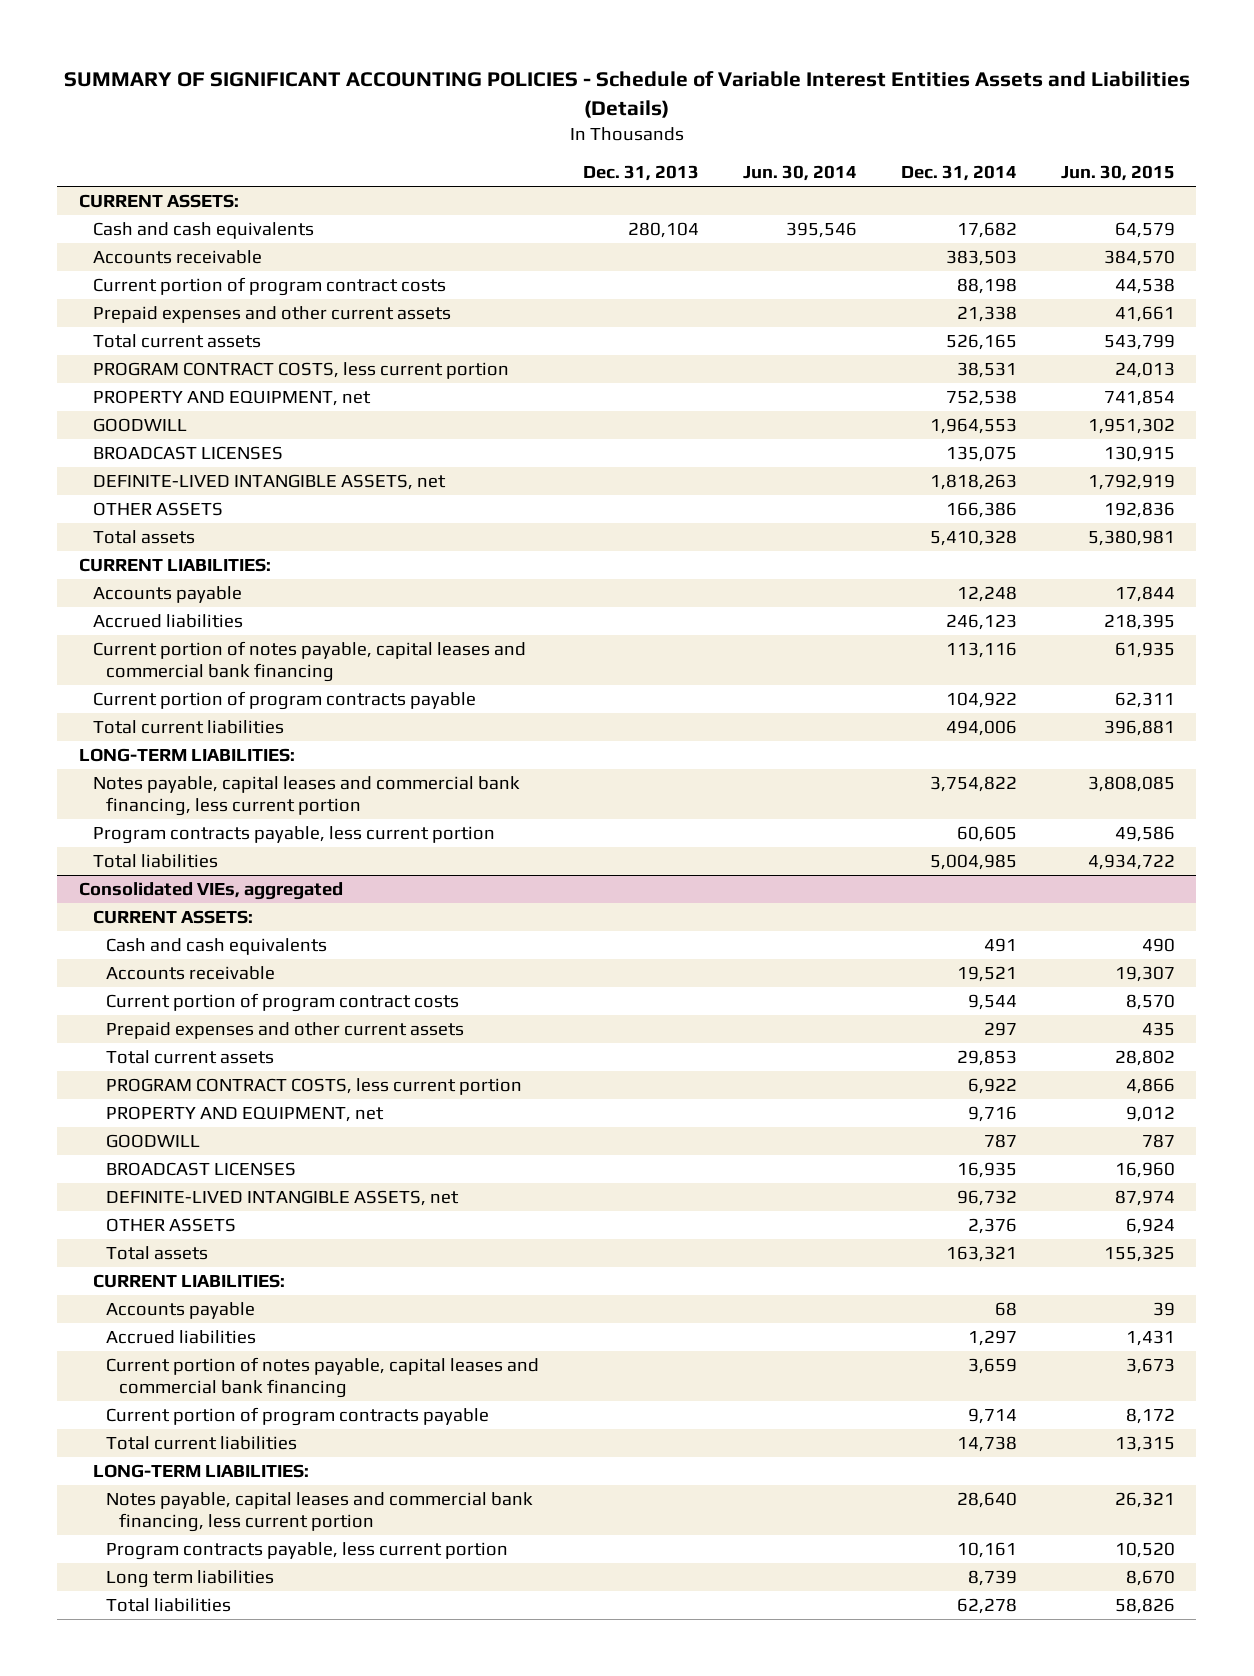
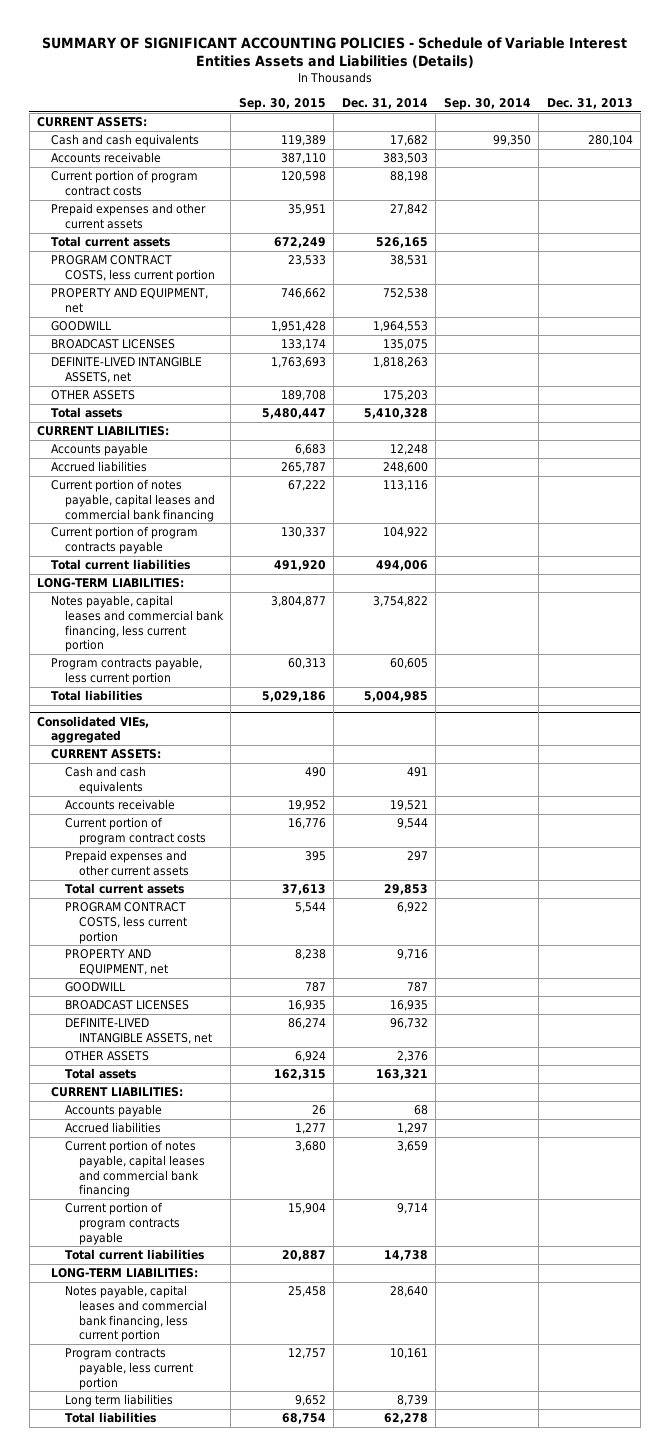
- | Dec. 31, 2013 | Jun. 30, 2014 | Dec. 31, 2014 | Jun. 30, 2015
+ | Sep. 30, 2015 | Dec. 31, 2014 | Sep. 30, 2014 | Dec. 31, 2013
- Prepaid expenses and other current assets | | | 21,338 | 41,661
+ Prepaid expenses and other current assets | 35,951 | 27,842 | |
- OTHER ASSETS | | | 166,386 | 192,836
+ OTHER ASSETS | 189,708 | 175,203 | |
- Accrued liabilities | | | 246,123 | 218,395
+ Accrued liabilities | 265,787 | 248,600 | |

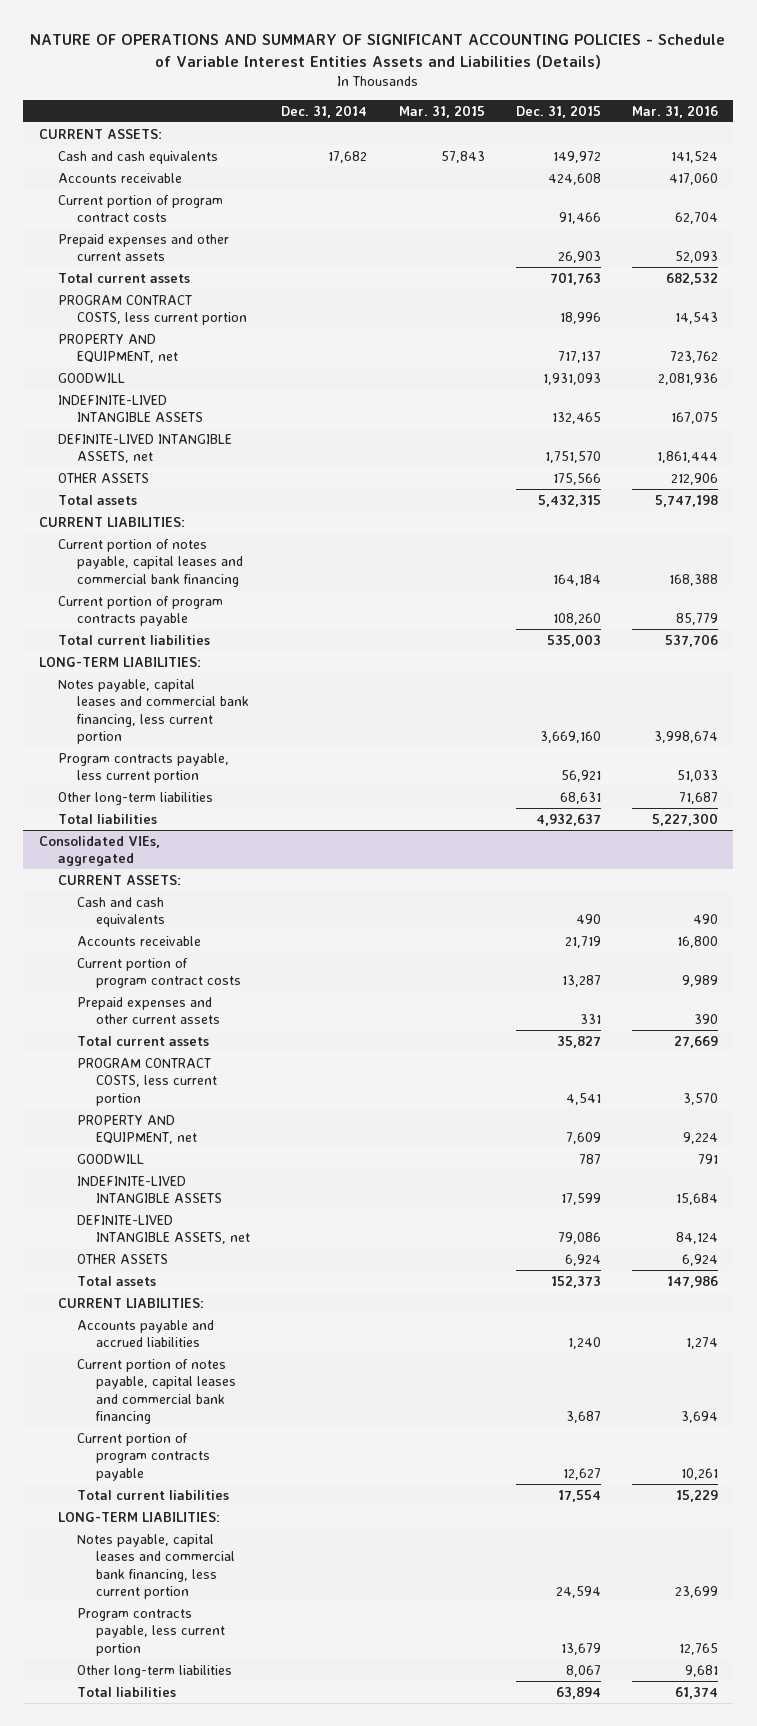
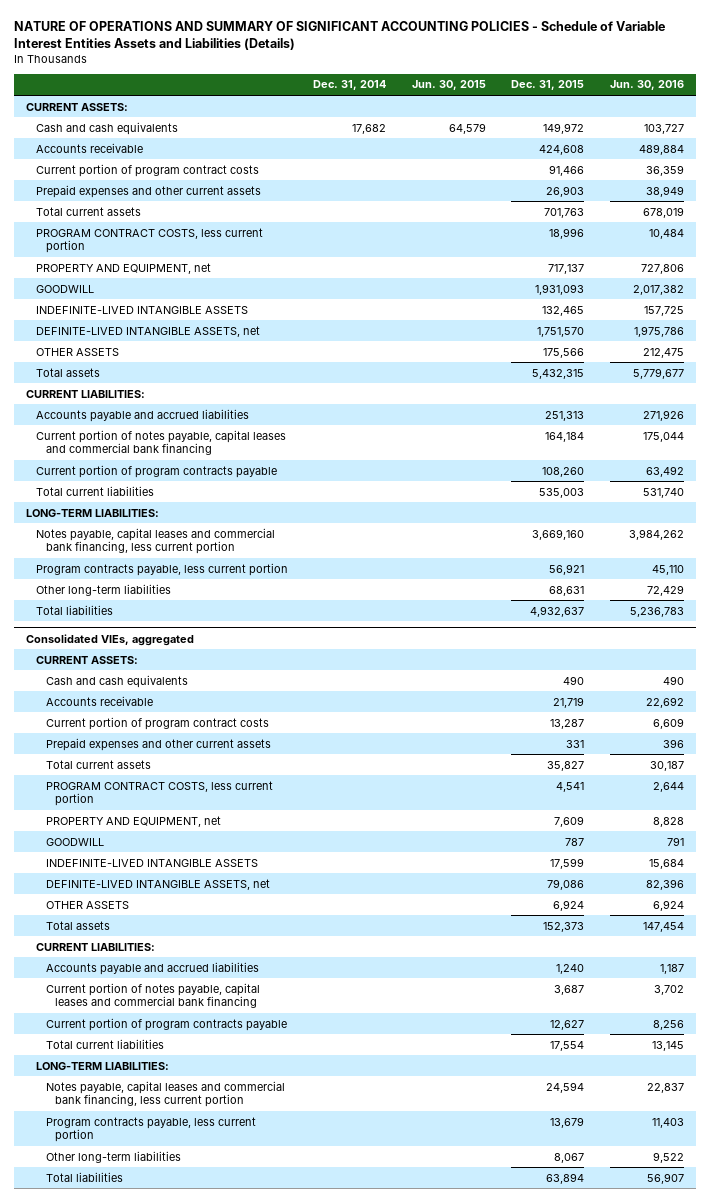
- | Dec. 31, 2014 | Mar. 31, 2015 | Dec. 31, 2015 | Mar. 31, 2016
+ | Dec. 31, 2014 | Jun. 30, 2015 | Dec. 31, 2015 | Jun. 30, 2016
+ Accounts payable and accrued liabilities | | | 251,313 | 271,926

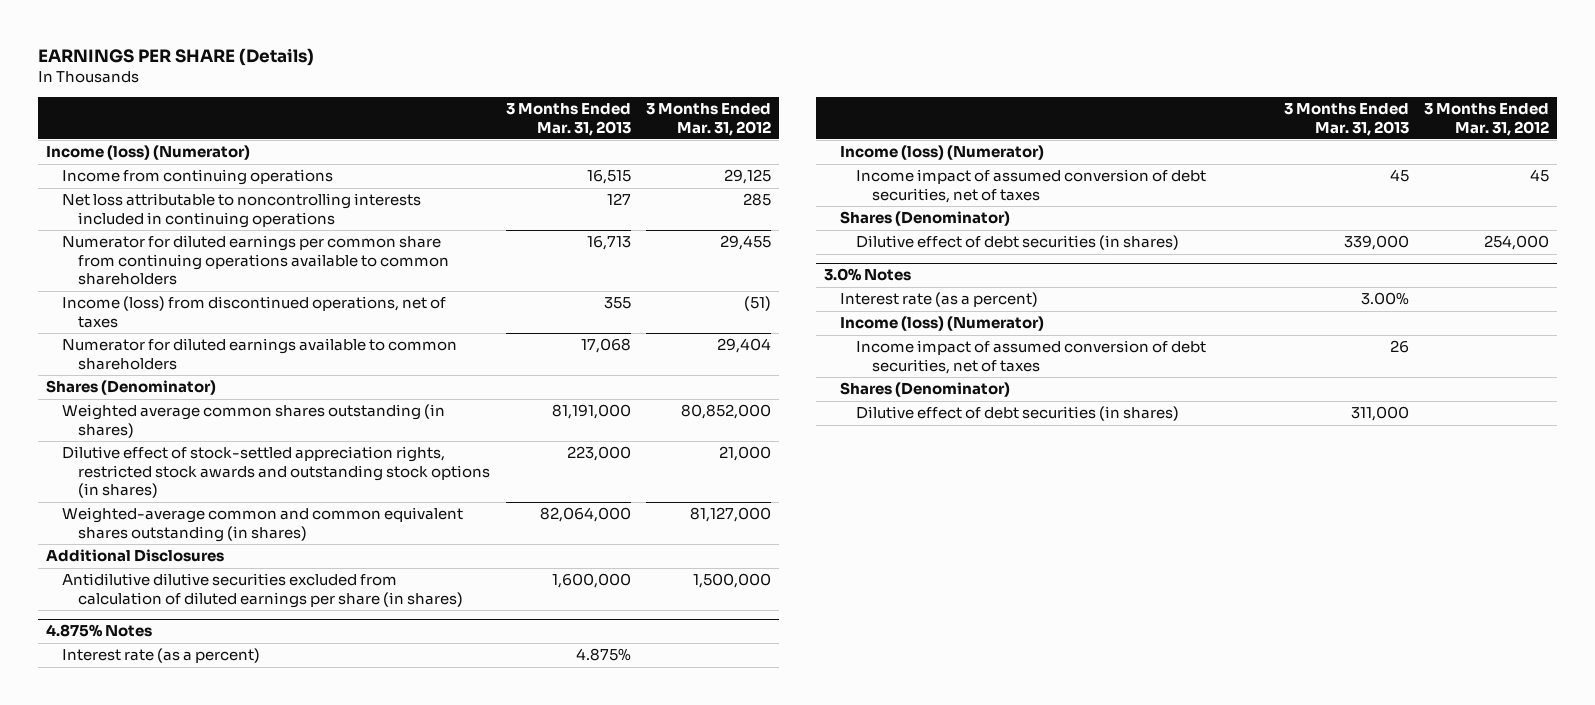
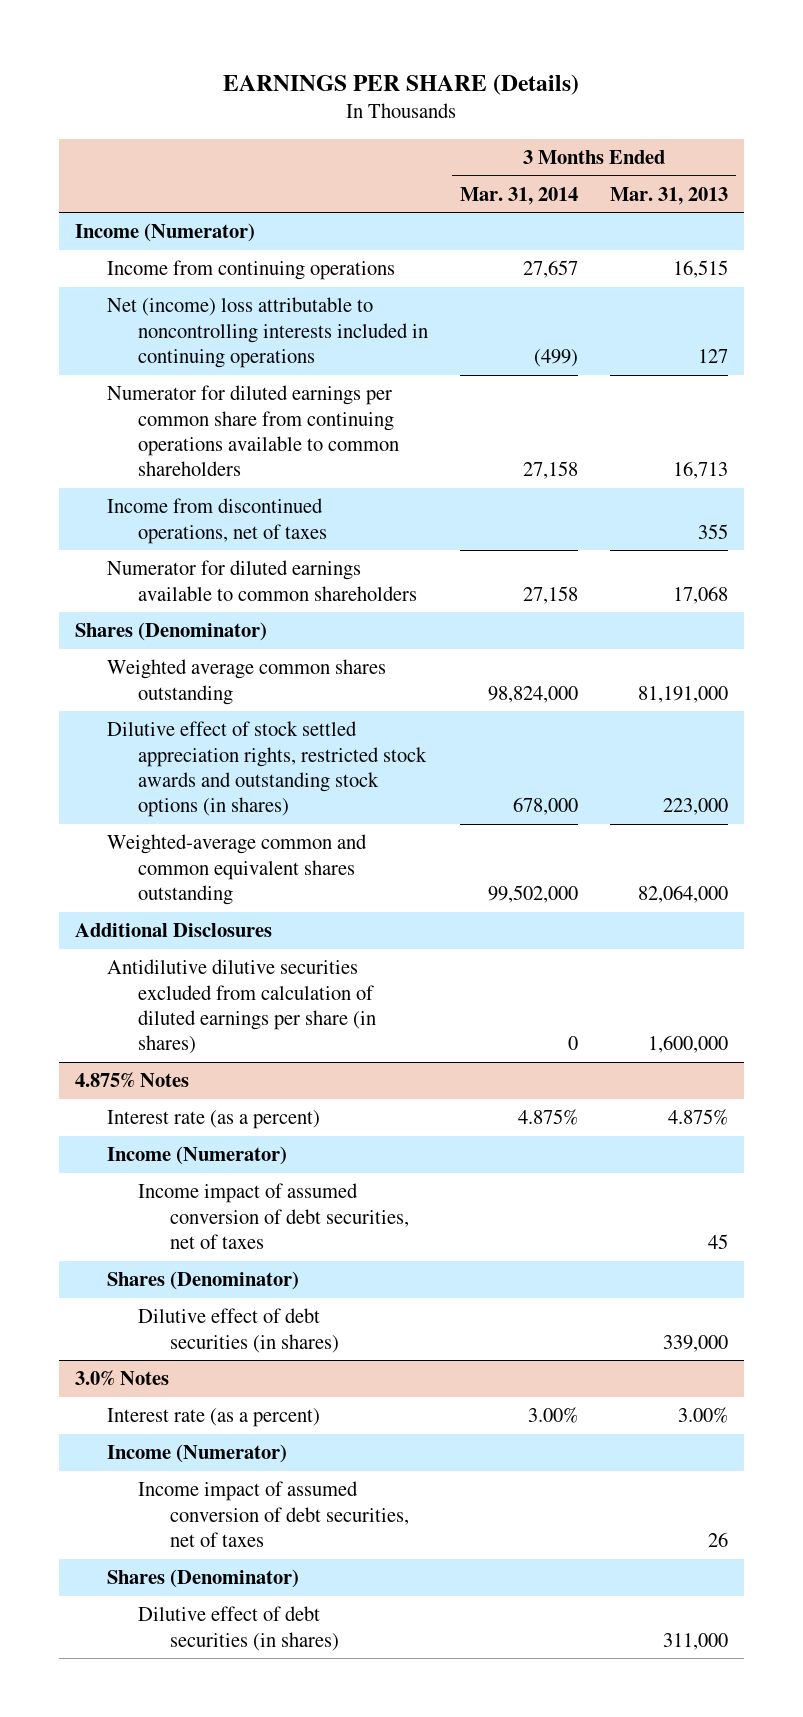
- | 3 Months Ended Mar. 31, 2013 | 3 Months Ended Mar. 31, 2012
+ | 3 Months Ended Mar. 31, 2014 | 3 Months Ended Mar. 31, 2013
- Income (loss) (Numerator)
+ Income (Numerator)
- Net loss attributable to noncontrolling interests included in continuing operations | 127 | 285
+ Net (income) loss attributable to noncontrolling interests included in continuing operations | (499) | 127
- Income (loss) from discontinued operations, net of taxes | 355 | (51)
+ Income from discontinued operations, net of taxes | | 355
- Weighted average common shares outstanding (in shares) | 81,191,000 | 80,852,000
- Dilutive effect of stock-settled appreciation rights, restricted stock awards and outstanding stock options (in shares) | 223,000 | 21,000
- Weighted-average common and common equivalent shares outstanding (in shares) | 82,064,000 | 81,127,000
+ Weighted average common shares outstanding | 98,824,000 | 81,191,000
+ Dilutive effect of stock settled appreciation rights, restricted stock awards and outstanding stock options (in shares) | 678,000 | 223,000
+ Weighted-average common and common equivalent shares outstanding | 99,502,000 | 82,064,000
@ 4.875% Notes
- Income (loss) (Numerator)
+ Income (Numerator)
@ 3.0% Notes
- Income (loss) (Numerator)
+ Income (Numerator)

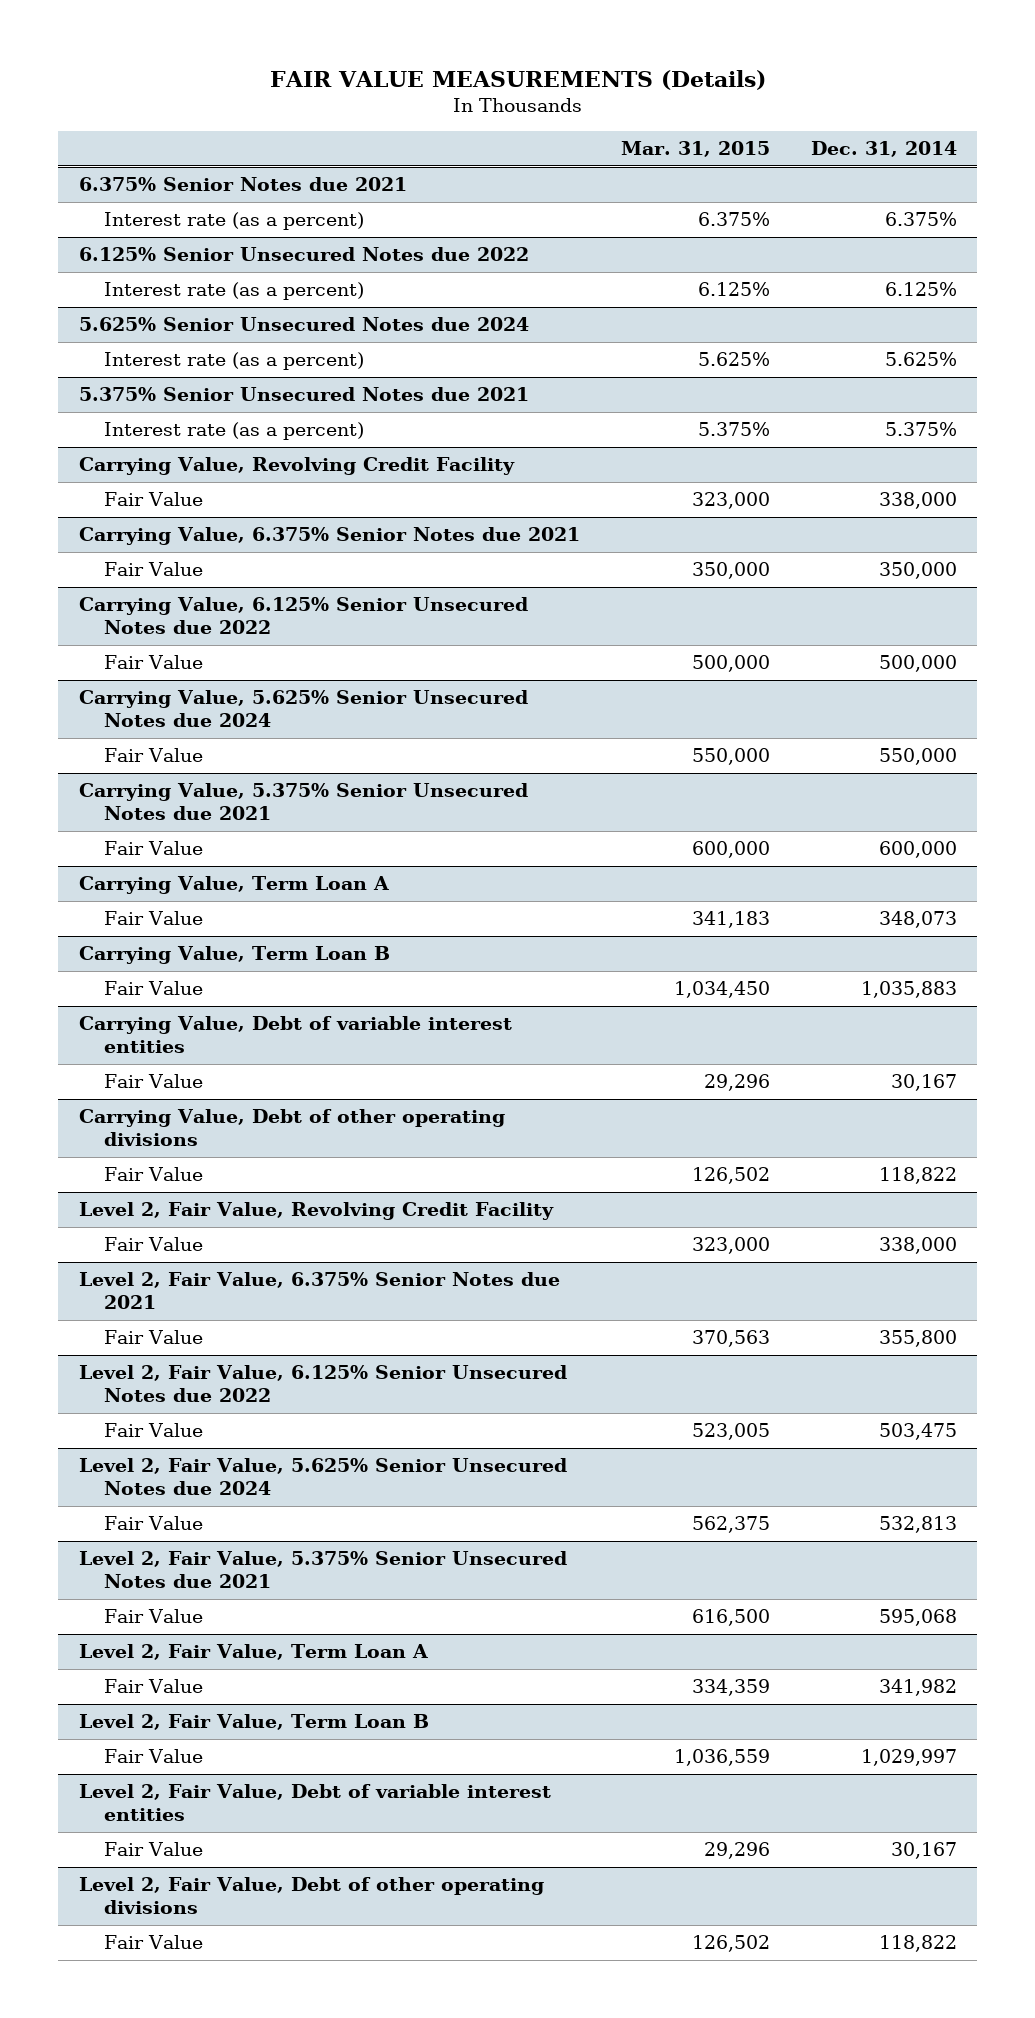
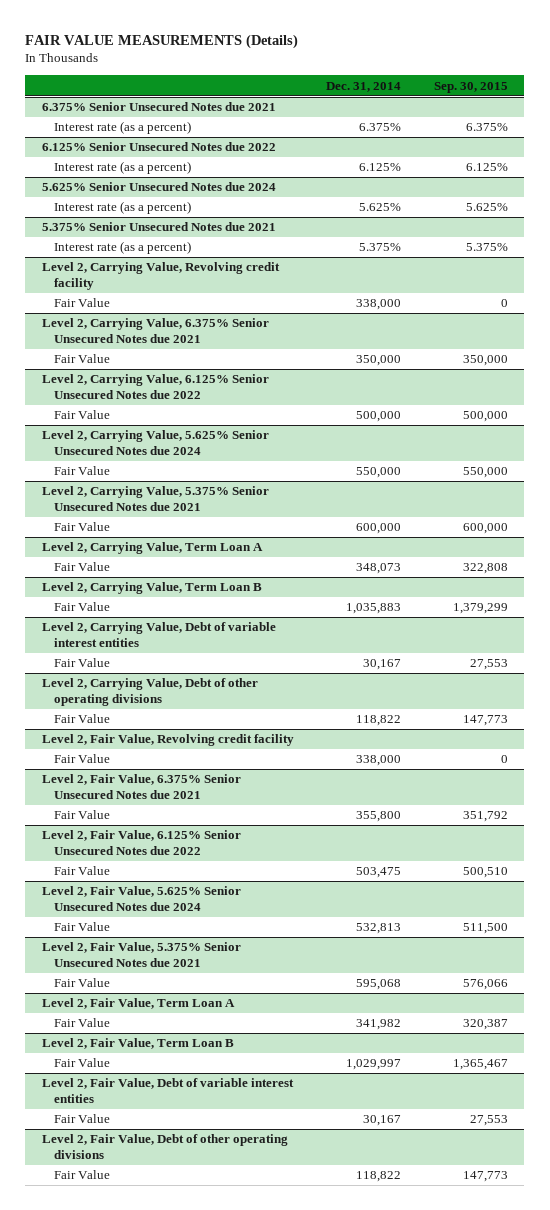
- | Mar. 31, 2015 | Dec. 31, 2014
+ | Dec. 31, 2014 | Sep. 30, 2015
- 6.375% Senior Notes due 2021
+ 6.375% Senior Unsecured Notes due 2021
- Carrying Value, Revolving Credit Facility
+ Level 2, Carrying Value, Revolving credit facility
- Carrying Value, 6.375% Senior Notes due 2021
+ Level 2, Carrying Value, 6.375% Senior Unsecured Notes due 2021
- Carrying Value, 6.125% Senior Unsecured Notes due 2022
+ Level 2, Carrying Value, 6.125% Senior Unsecured Notes due 2022
- Carrying Value, 5.625% Senior Unsecured Notes due 2024
+ Level 2, Carrying Value, 5.625% Senior Unsecured Notes due 2024
- Carrying Value, 5.375% Senior Unsecured Notes due 2021
+ Level 2, Carrying Value, 5.375% Senior Unsecured Notes due 2021
- Carrying Value, Term Loan A
+ Level 2, Carrying Value, Term Loan A
- Carrying Value, Term Loan B
+ Level 2, Carrying Value, Term Loan B
- Carrying Value, Debt of variable interest entities
+ Level 2, Carrying Value, Debt of variable interest entities
- Carrying Value, Debt of other operating divisions
+ Level 2, Carrying Value, Debt of other operating divisions
- Level 2, Fair Value, Revolving Credit Facility
+ Level 2, Fair Value, Revolving credit facility
- Level 2, Fair Value, 6.375% Senior Notes due 2021
+ Level 2, Fair Value, 6.375% Senior Unsecured Notes due 2021

